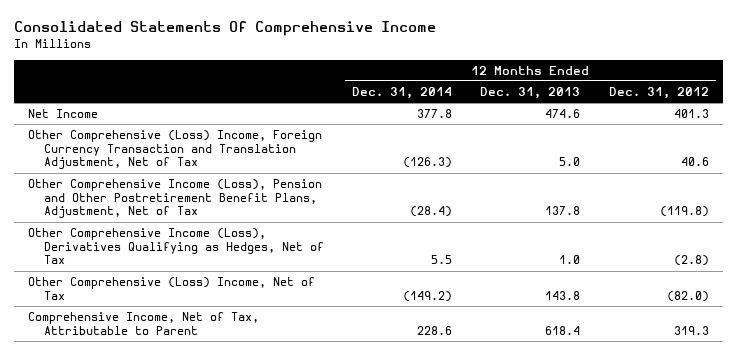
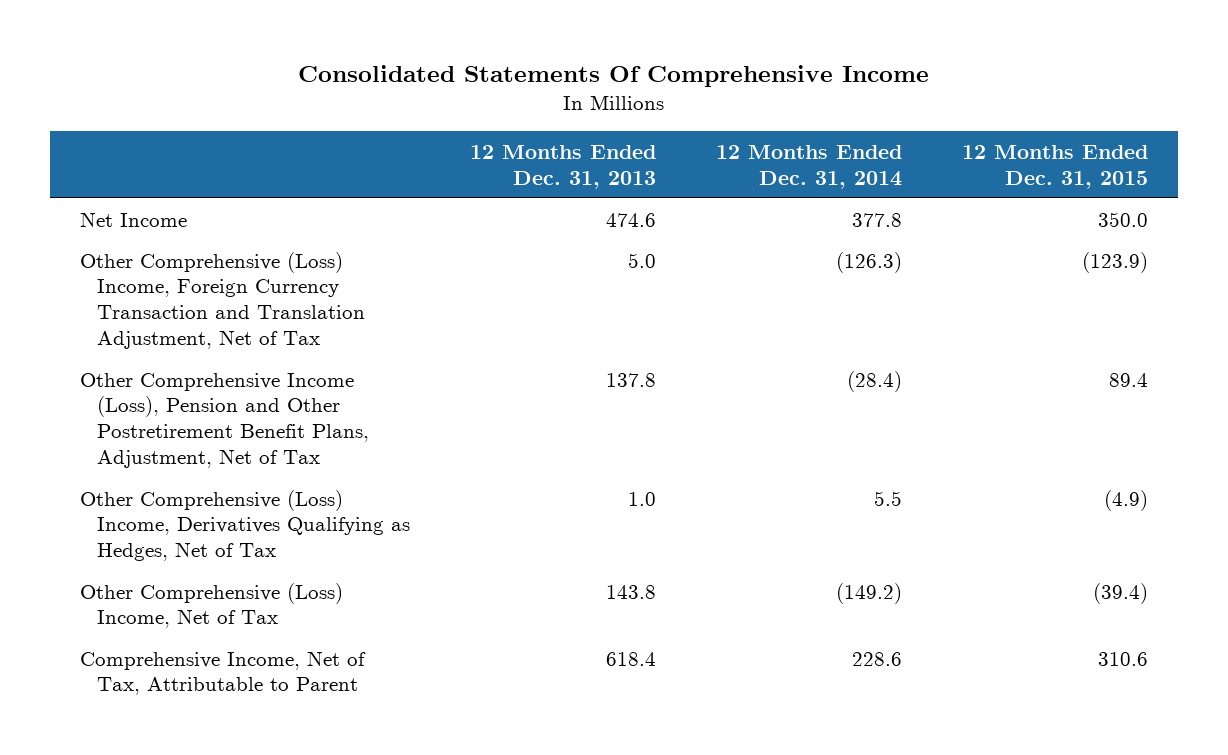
- | 12 Months Ended Dec. 31, 2014 | 12 Months Ended Dec. 31, 2013 | 12 Months Ended Dec. 31, 2012
+ | 12 Months Ended Dec. 31, 2013 | 12 Months Ended Dec. 31, 2014 | 12 Months Ended Dec. 31, 2015
- Other Comprehensive Income (Loss), Derivatives Qualifying as Hedges, Net of Tax | 5.5 | 1.0 | (2.8)
+ Other Comprehensive (Loss) Income, Derivatives Qualifying as Hedges, Net of Tax | 1.0 | 5.5 | (4.9)

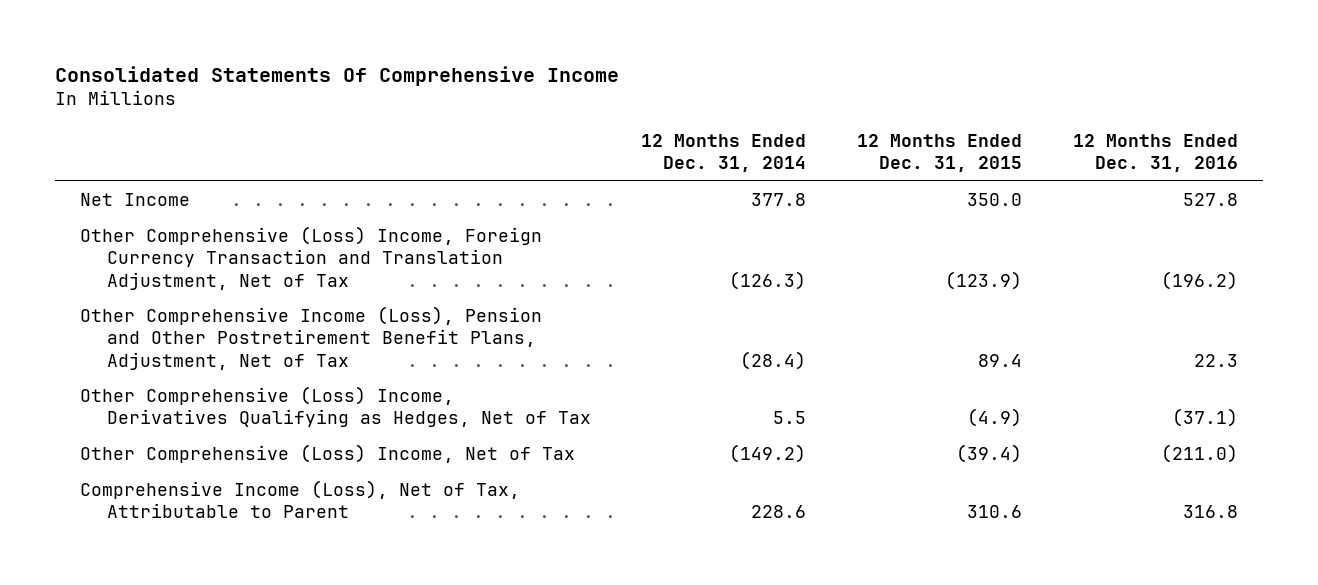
- | 12 Months Ended Dec. 31, 2013 | 12 Months Ended Dec. 31, 2014 | 12 Months Ended Dec. 31, 2015
+ | 12 Months Ended Dec. 31, 2014 | 12 Months Ended Dec. 31, 2015 | 12 Months Ended Dec. 31, 2016
- Comprehensive Income, Net of Tax, Attributable to Parent | 618.4 | 228.6 | 310.6
+ Comprehensive Income (Loss), Net of Tax, Attributable to Parent | 228.6 | 310.6 | 316.8

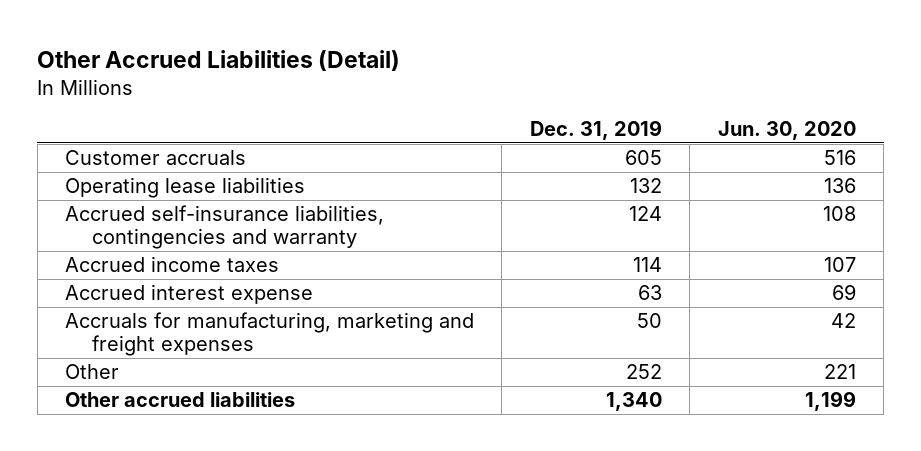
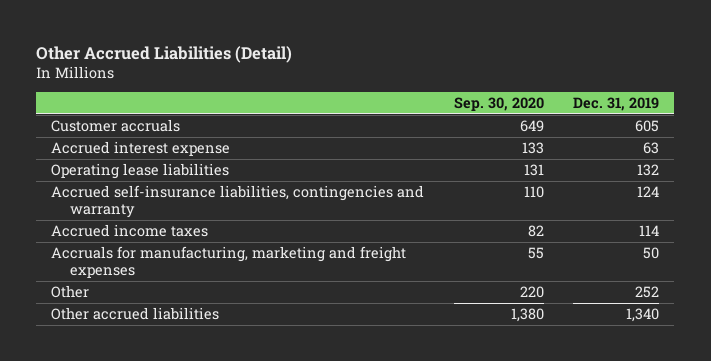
- | Dec. 31, 2019 | Jun. 30, 2020
+ | Sep. 30, 2020 | Dec. 31, 2019
moved up: Accrued interest expense | 133 | 63

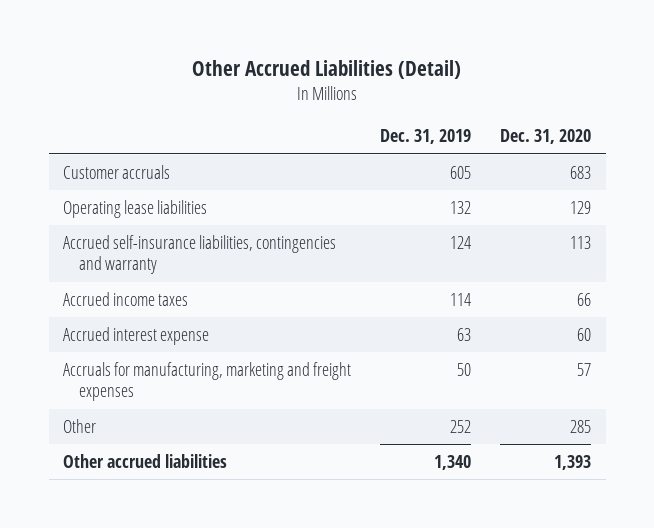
- | Sep. 30, 2020 | Dec. 31, 2019
+ | Dec. 31, 2019 | Dec. 31, 2020
moved down: Accrued interest expense | 63 | 60

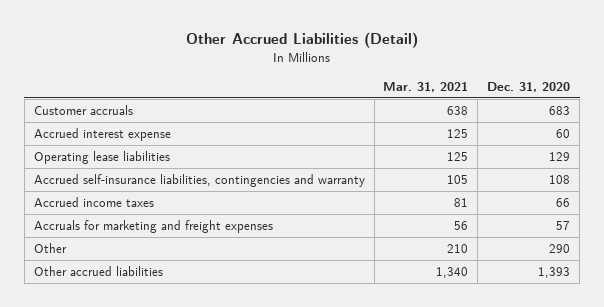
- | Dec. 31, 2019 | Dec. 31, 2020
+ | Mar. 31, 2021 | Dec. 31, 2020
moved up: Accrued interest expense | 125 | 60
- Accrued self-insurance liabilities, contingencies and warranty | 124 | 113
+ Accrued self-insurance liabilities, contingencies and warranty | 105 | 108
- Accruals for manufacturing, marketing and freight expenses | 50 | 57
- Other | 252 | 285
+ Accruals for marketing and freight expenses | 56 | 57
+ Other | 210 | 290

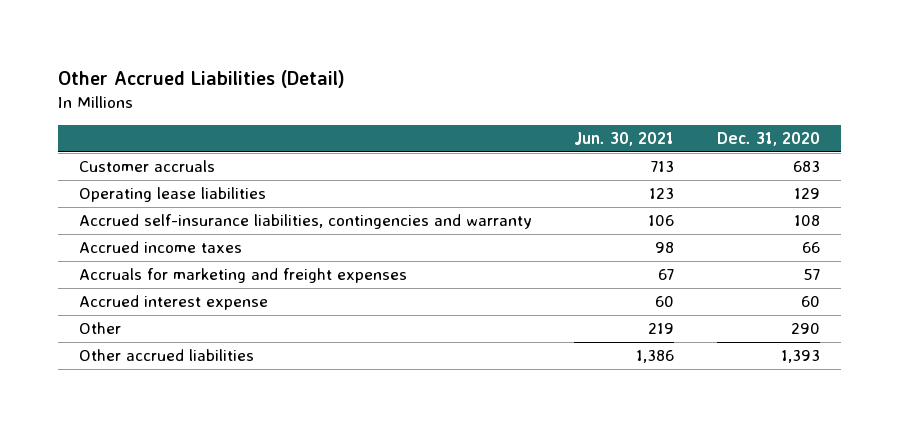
- | Mar. 31, 2021 | Dec. 31, 2020
+ | Jun. 30, 2021 | Dec. 31, 2020
moved down: Accrued interest expense | 60 | 60

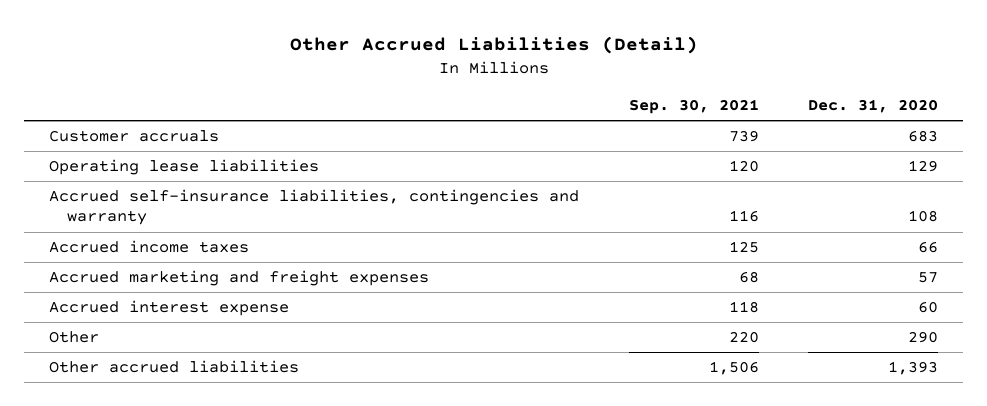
- | Jun. 30, 2021 | Dec. 31, 2020
+ | Sep. 30, 2021 | Dec. 31, 2020
- Accruals for marketing and freight expenses | 67 | 57
+ Accrued marketing and freight expenses | 68 | 57

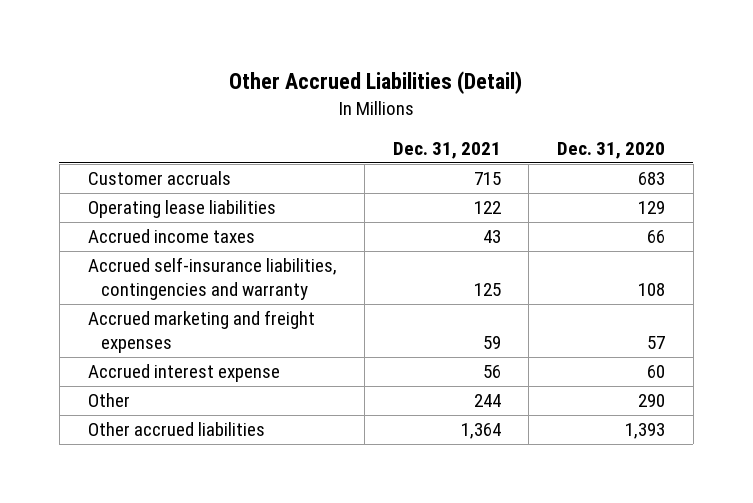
- | Sep. 30, 2021 | Dec. 31, 2020
+ | Dec. 31, 2021 | Dec. 31, 2020
moved down: Accrued self-insurance liabilities, contingencies and warranty | 125 | 108

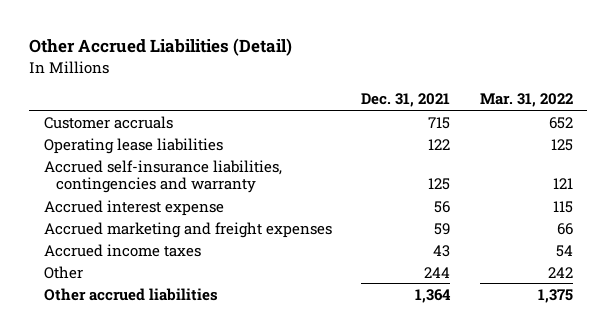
- | Dec. 31, 2021 | Dec. 31, 2020
+ | Dec. 31, 2021 | Mar. 31, 2022
moved down: Accrued marketing and freight expenses | 59 | 66
moved down: Accrued income taxes | 43 | 54

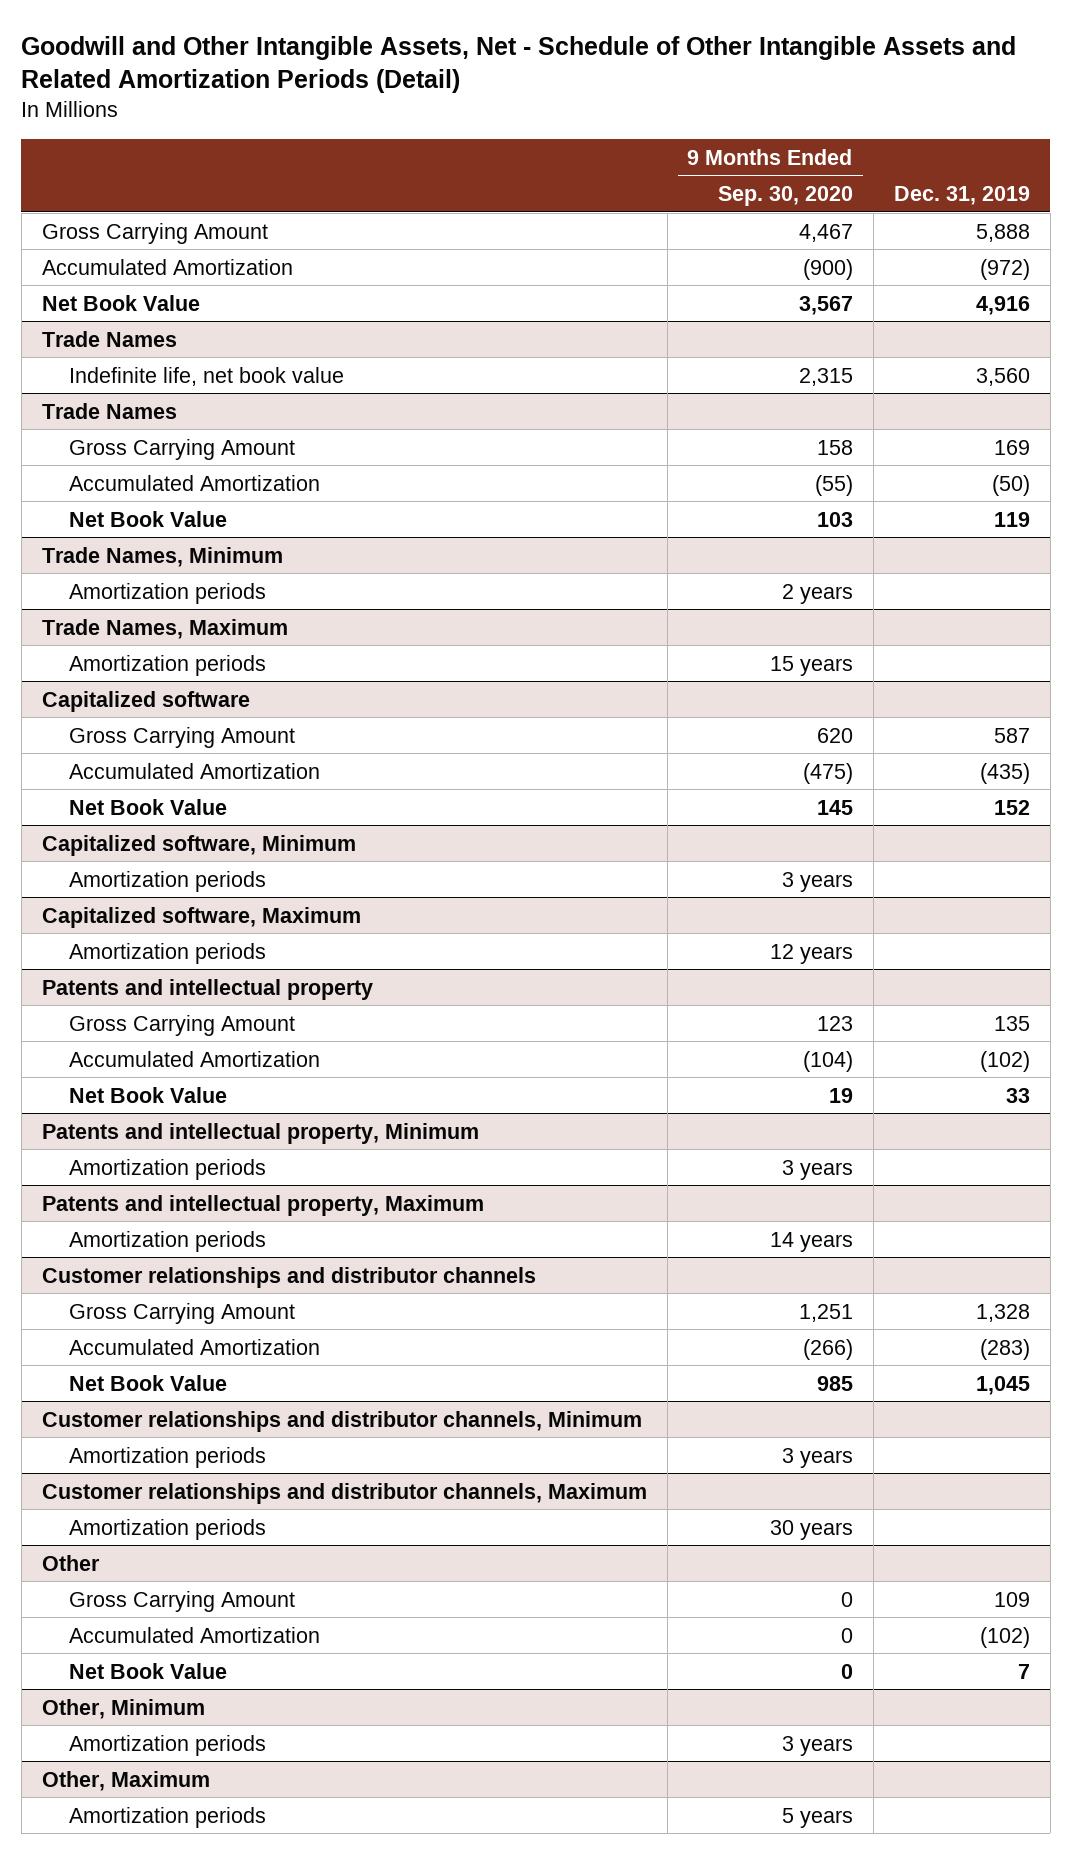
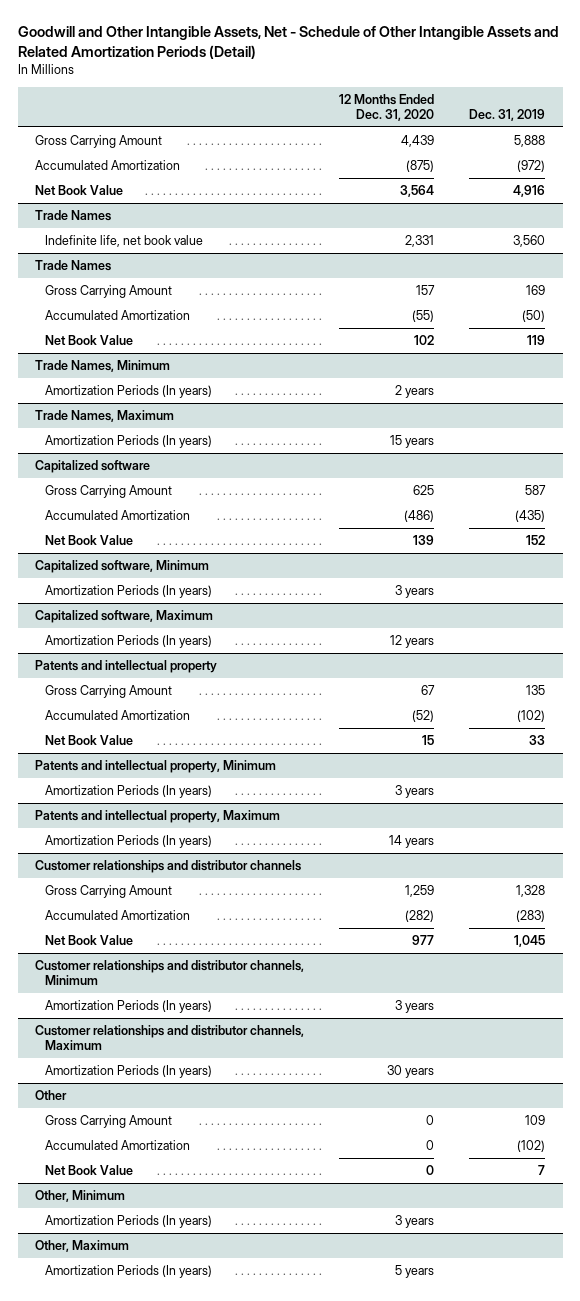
- | 9 Months Ended Sep. 30, 2020 | Dec. 31, 2019
+ | 12 Months Ended Dec. 31, 2020 | Dec. 31, 2019
@ Trade Names, Minimum
- Amortization periods | 2 years |
+ Amortization Periods (In years) | 2 years |
@ Trade Names, Maximum
- Amortization periods | 15 years |
+ Amortization Periods (In years) | 15 years |
@ Capitalized software, Minimum
- Amortization periods | 3 years |
+ Amortization Periods (In years) | 3 years |
@ Capitalized software, Maximum
- Amortization periods | 12 years |
+ Amortization Periods (In years) | 12 years |
@ Patents and intellectual property, Minimum
- Amortization periods | 3 years |
+ Amortization Periods (In years) | 3 years |
@ Patents and intellectual property, Maximum
- Amortization periods | 14 years |
+ Amortization Periods (In years) | 14 years |
@ Customer relationships and distributor channels, Minimum
- Amortization periods | 3 years |
+ Amortization Periods (In years) | 3 years |
@ Customer relationships and distributor channels, Maximum
- Amortization periods | 30 years |
+ Amortization Periods (In years) | 30 years |
@ Other, Minimum
- Amortization periods | 3 years |
+ Amortization Periods (In years) | 3 years |
@ Other, Maximum
- Amortization periods | 5 years |
+ Amortization Periods (In years) | 5 years |

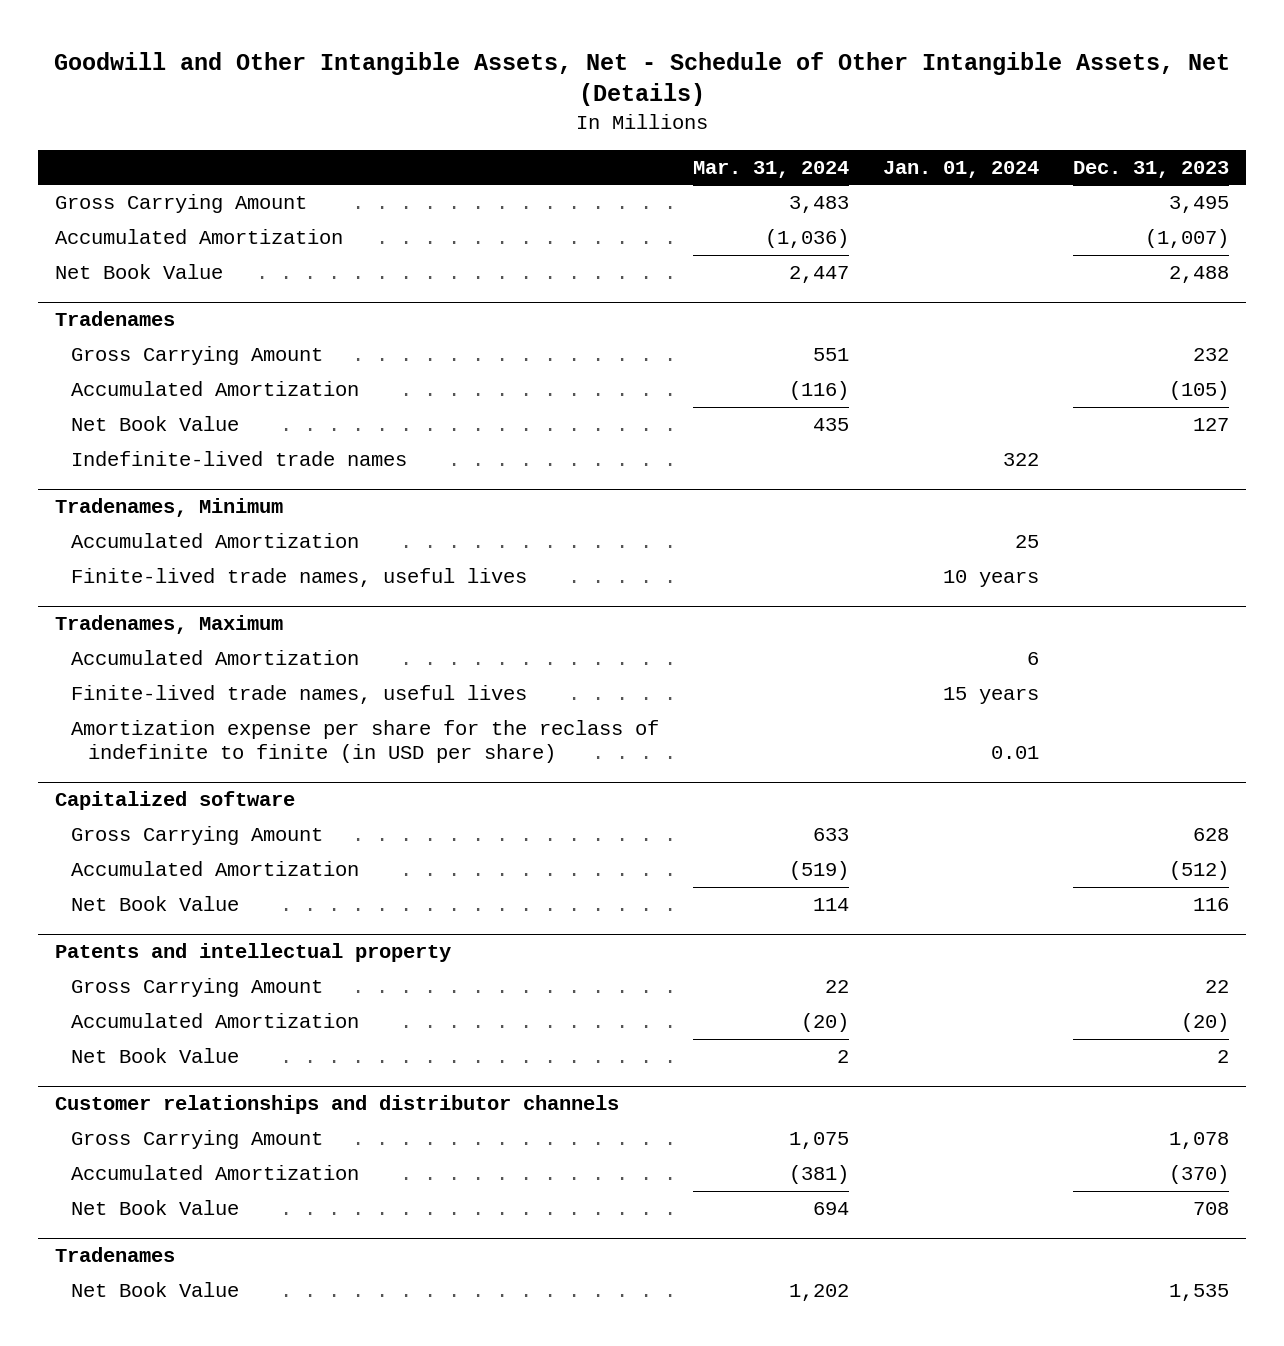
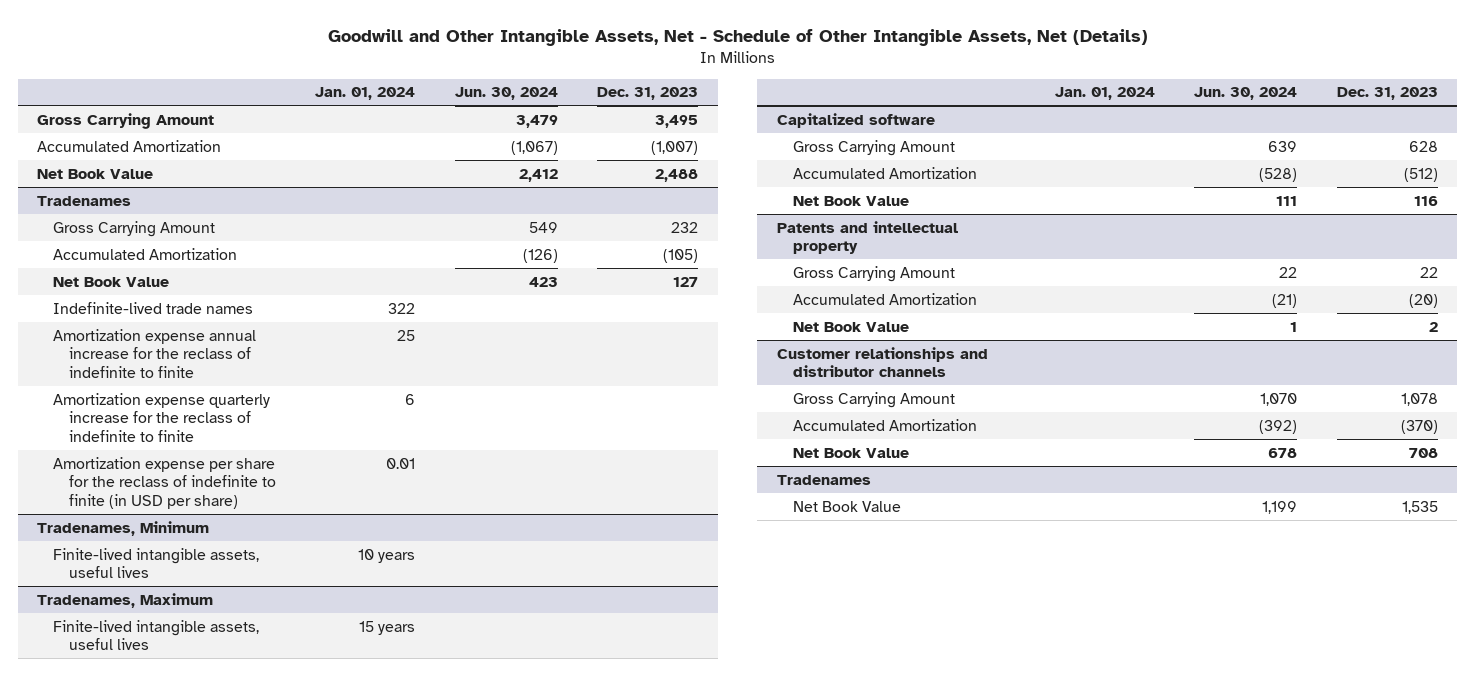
- | Mar. 31, 2024 | Jan. 01, 2024 | Dec. 31, 2023
+ | Jan. 01, 2024 | Jun. 30, 2024 | Dec. 31, 2023
@ Tradenames
+ Amortization expense annual increase for the reclass of indefinite to finite | 25 | |
+ Amortization expense quarterly increase for the reclass of indefinite to finite | 6 | |
+ Amortization expense per share for the reclass of indefinite to finite (in USD per share) | 0.01 | |
@ Tradenames, Minimum
- Accumulated Amortization | | 25 |
- Finite-lived trade names, useful lives | | 10 years |
+ Finite-lived intangible assets, useful lives | 10 years | |
@ Tradenames, Maximum
- Accumulated Amortization | | 6 |
- Finite-lived trade names, useful lives | | 15 years |
- Amortization expense per share for the reclass of indefinite to finite (in USD per share) | | 0.01 |
+ Finite-lived intangible assets, useful lives | 15 years | |

